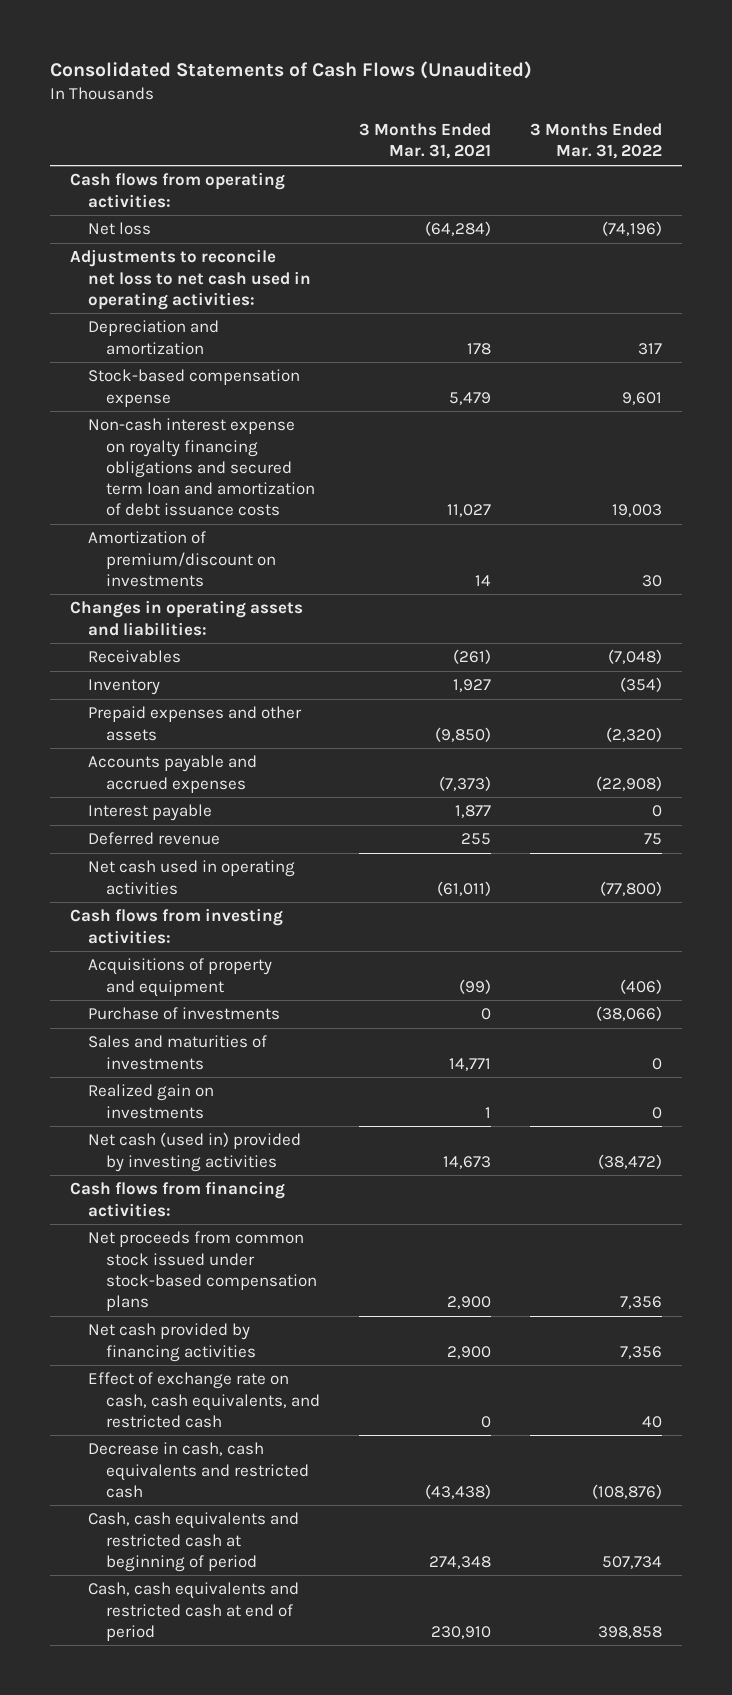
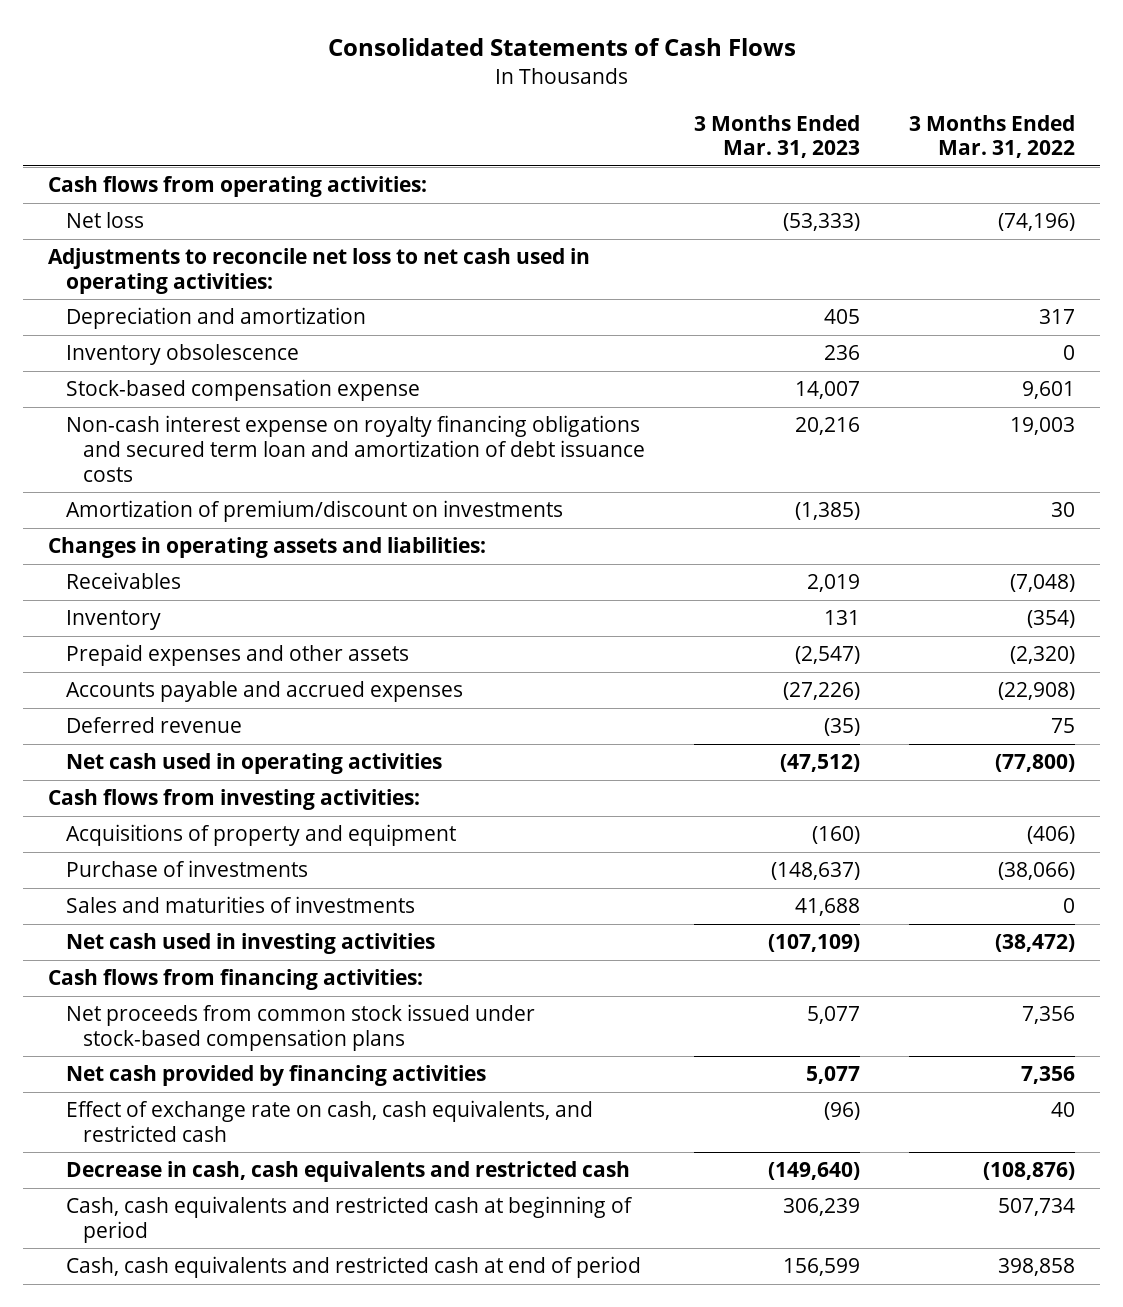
- Consolidated Statements of Cash Flows (Unaudited)
+ Consolidated Statements of Cash Flows
- | 3 Months Ended Mar. 31, 2021 | 3 Months Ended Mar. 31, 2022
+ | 3 Months Ended Mar. 31, 2023 | 3 Months Ended Mar. 31, 2022
+ Inventory obsolescence | 236 | 0
- Interest payable | 1,877 | 0
- Realized gain on investments | 1 | 0
- Net cash (used in) provided by investing activities | 14,673 | (38,472)
+ Net cash used in investing activities | (107,109) | (38,472)

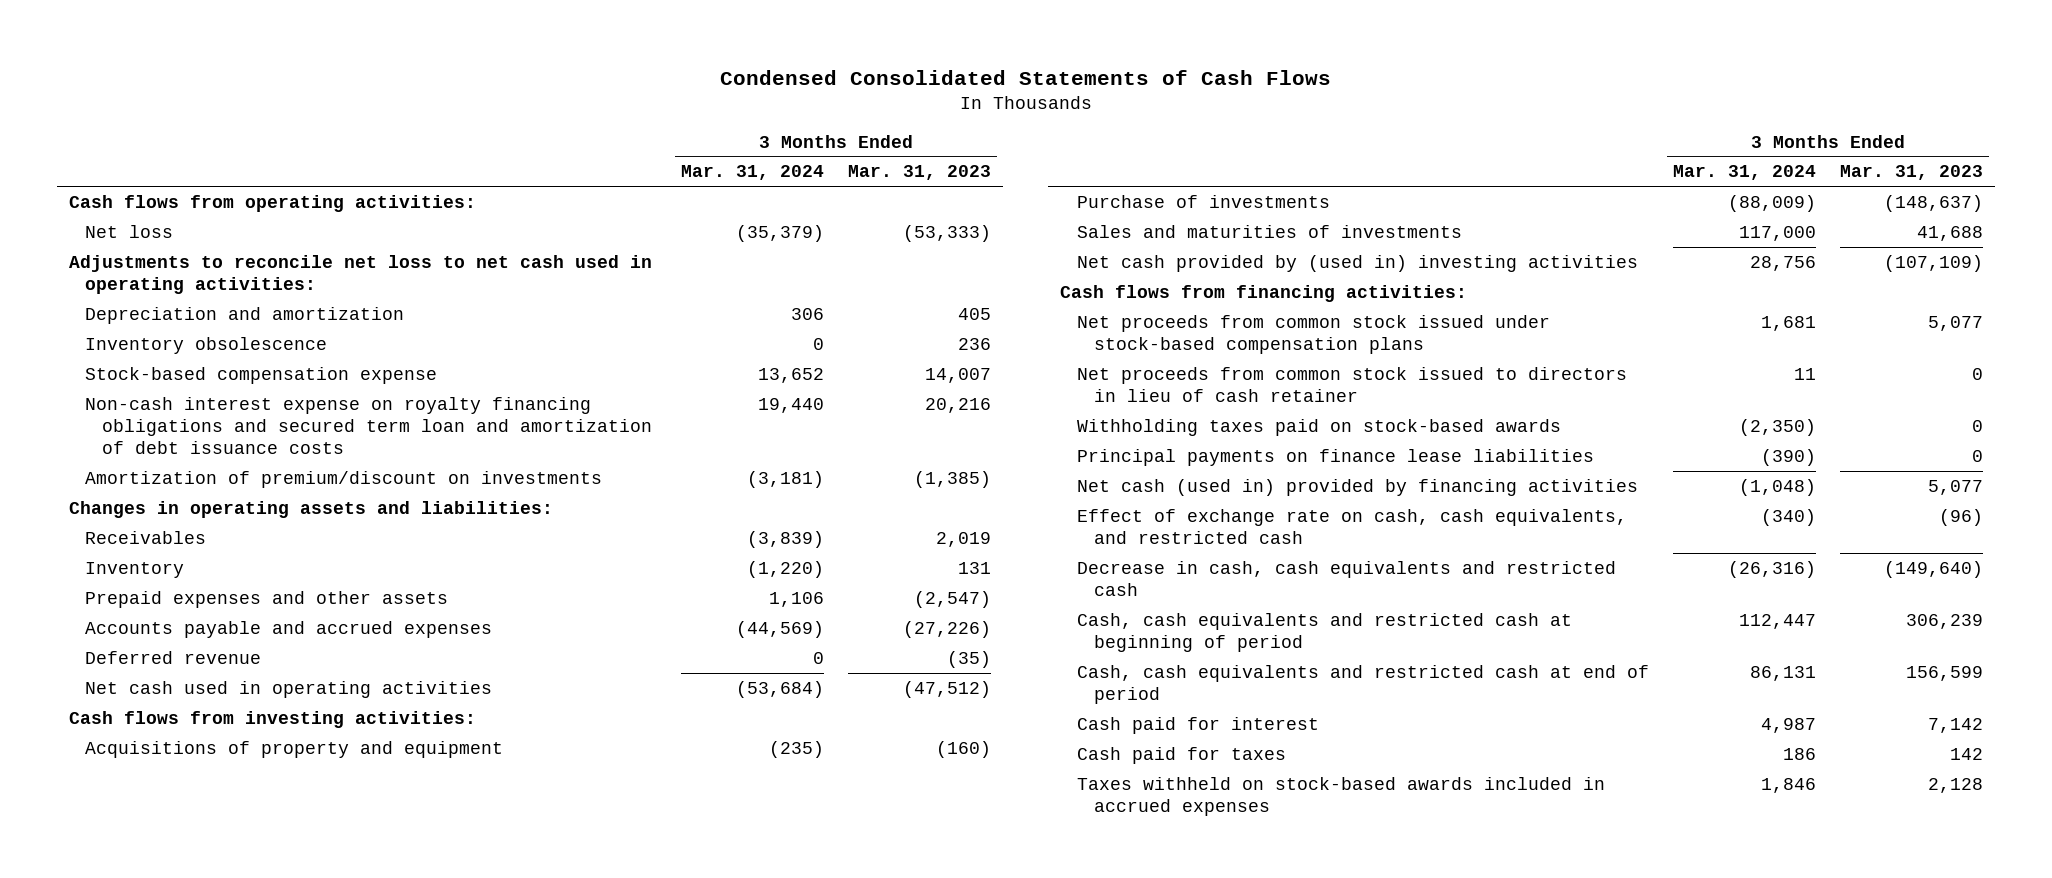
- Consolidated Statements of Cash Flows
+ Condensed Consolidated Statements of Cash Flows
- | 3 Months Ended Mar. 31, 2023 | 3 Months Ended Mar. 31, 2022
+ | 3 Months Ended Mar. 31, 2024 | 3 Months Ended Mar. 31, 2023
- Net cash used in investing activities | (107,109) | (38,472)
+ Net cash provided by (used in) investing activities | 28,756 | (107,109)
- Net cash provided by financing activities | 5,077 | 7,356
+ Net proceeds from common stock issued to directors in lieu of cash retainer | 11 | 0
+ Withholding taxes paid on stock-based awards | (2,350) | 0
+ Principal payments on finance lease liabilities | (390) | 0
+ Net cash (used in) provided by financing activities | (1,048) | 5,077
+ Cash paid for interest | 4,987 | 7,142
+ Cash paid for taxes | 186 | 142
+ Taxes withheld on stock-based awards included in accrued expenses | 1,846 | 2,128

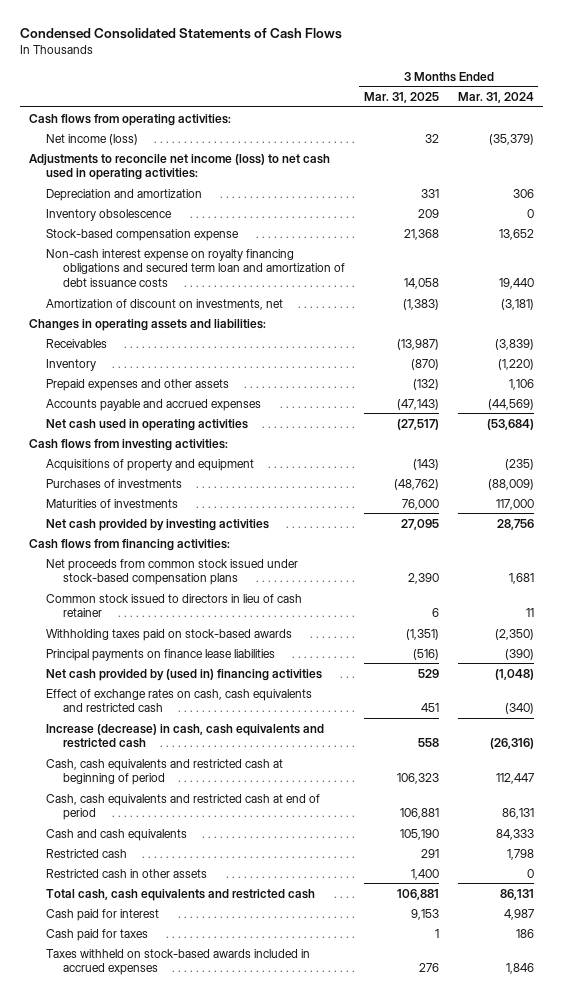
- | 3 Months Ended Mar. 31, 2024 | 3 Months Ended Mar. 31, 2023
+ | 3 Months Ended Mar. 31, 2025 | 3 Months Ended Mar. 31, 2024
- Net loss | (35,379) | (53,333)
- Adjustments to reconcile net loss to net cash used in operating activities:
+ Net income (loss) | 32 | (35,379)
+ Adjustments to reconcile net income (loss) to net cash used in operating activities:
- Amortization of premium/discount on investments | (3,181) | (1,385)
+ Amortization of discount on investments, net | (1,383) | (3,181)
- Deferred revenue | 0 | (35)
- Purchase of investments | (88,009) | (148,637)
- Sales and maturities of investments | 117,000 | 41,688
- Net cash provided by (used in) investing activities | 28,756 | (107,109)
+ Purchases of investments | (48,762) | (88,009)
+ Maturities of investments | 76,000 | 117,000
+ Net cash provided by investing activities | 27,095 | 28,756
- Net proceeds from common stock issued to directors in lieu of cash retainer | 11 | 0
+ Common stock issued to directors in lieu of cash retainer | 6 | 11
- Net cash (used in) provided by financing activities | (1,048) | 5,077
- Effect of exchange rate on cash, cash equivalents, and restricted cash | (340) | (96)
- Decrease in cash, cash equivalents and restricted cash | (26,316) | (149,640)
+ Net cash provided by (used in) financing activities | 529 | (1,048)
+ Effect of exchange rates on cash, cash equivalents and restricted cash | 451 | (340)
+ Increase (decrease) in cash, cash equivalents and restricted cash | 558 | (26,316)
+ Cash and cash equivalents | 105,190 | 84,333
+ Restricted cash | 291 | 1,798
+ Restricted cash in other assets | 1,400 | 0
+ Total cash, cash equivalents and restricted cash | 106,881 | 86,131

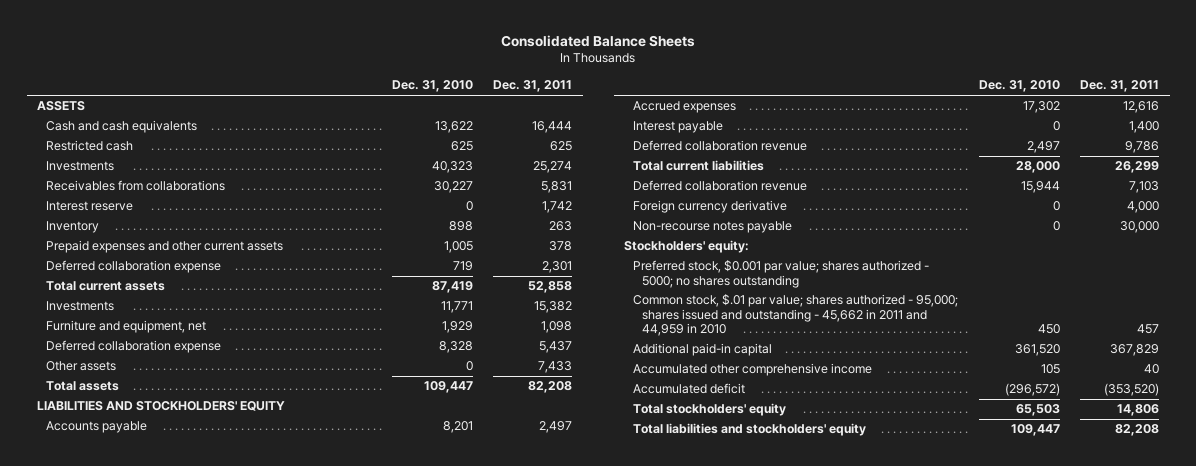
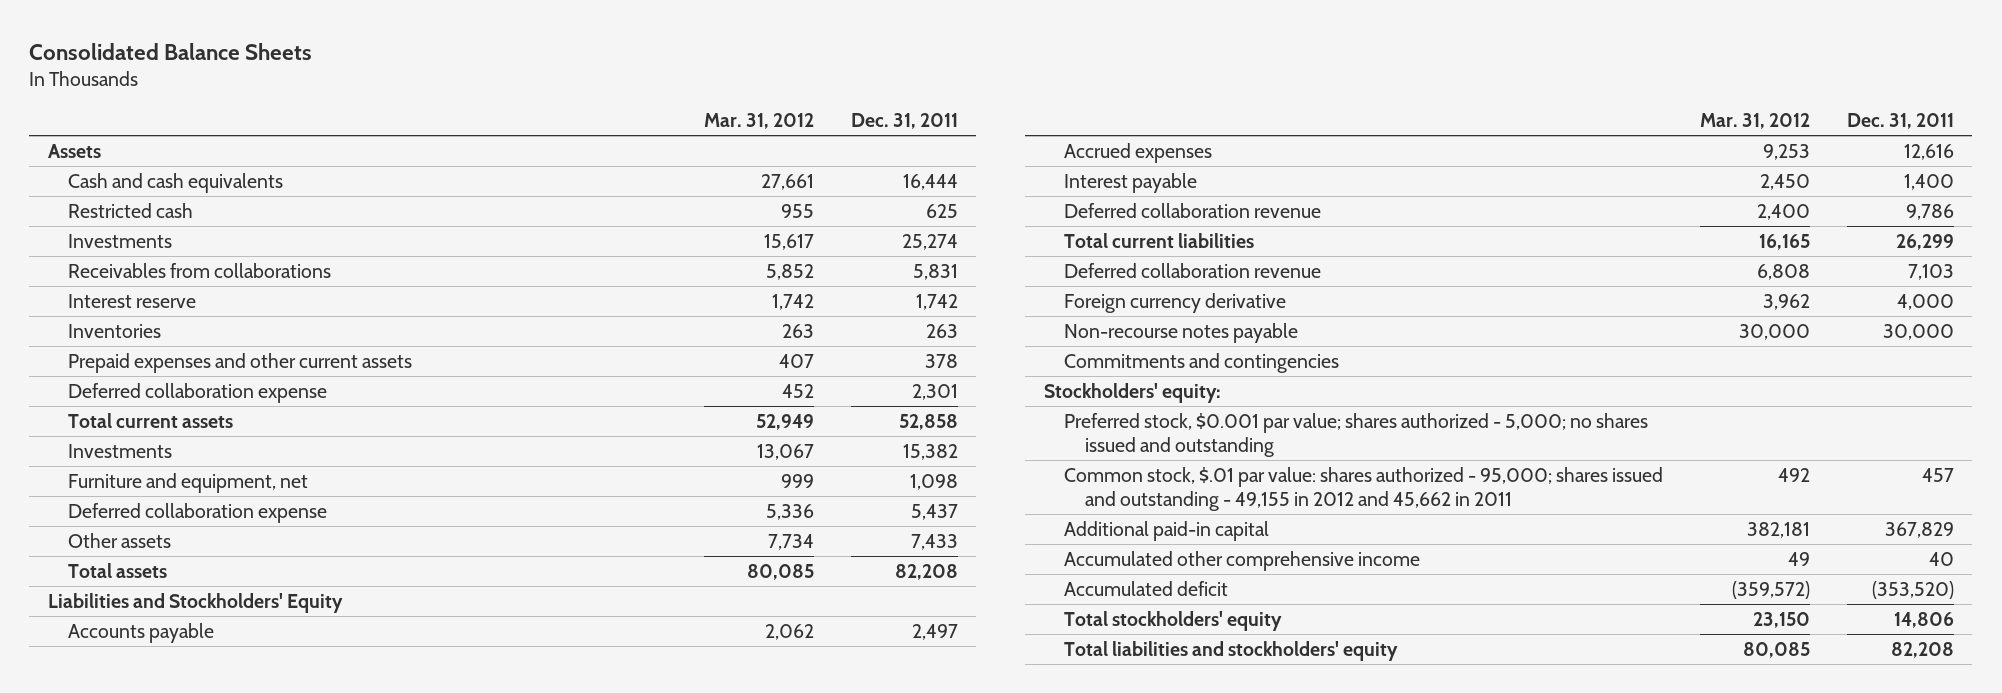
- | Dec. 31, 2010 | Dec. 31, 2011
+ | Mar. 31, 2012 | Dec. 31, 2011
- ASSETS
+ Assets
- Inventory | 898 | 263
+ Inventories | 263 | 263
- LIABILITIES AND STOCKHOLDERS' EQUITY
+ Liabilities and Stockholders' Equity
+ Commitments and contingencies
- Preferred stock, $0.001 par value; shares authorized - 5000; no shares outstanding
- Common stock, $.01 par value; shares authorized - 95,000; shares issued and outstanding - 45,662 in 2011 and 44,959 in 2010 | 450 | 457
+ Preferred stock, $0.001 par value; shares authorized - 5,000; no shares issued and outstanding
+ Common stock, $.01 par value: shares authorized - 95,000; shares issued and outstanding - 49,155 in 2012 and 45,662 in 2011 | 492 | 457

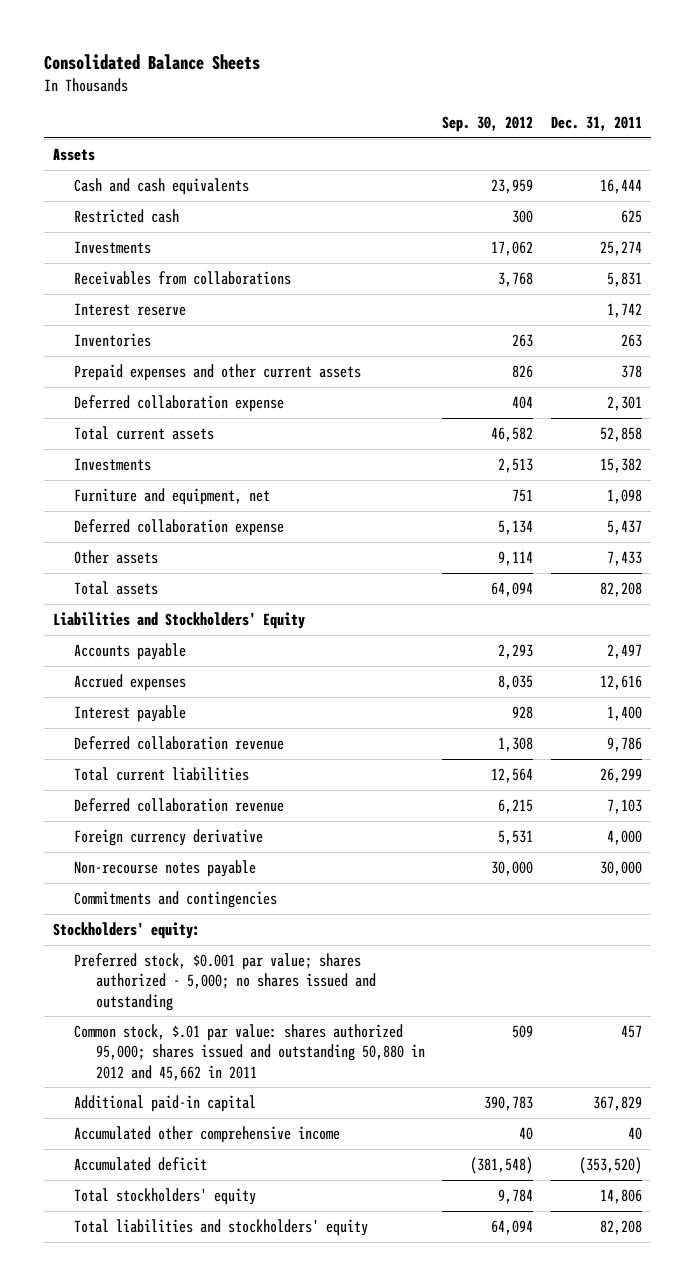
- | Mar. 31, 2012 | Dec. 31, 2011
+ | Sep. 30, 2012 | Dec. 31, 2011
- Common stock, $.01 par value: shares authorized - 95,000; shares issued and outstanding - 49,155 in 2012 and 45,662 in 2011 | 492 | 457
+ Common stock, $.01 par value: shares authorized 95,000; shares issued and outstanding 50,880 in 2012 and 45,662 in 2011 | 509 | 457

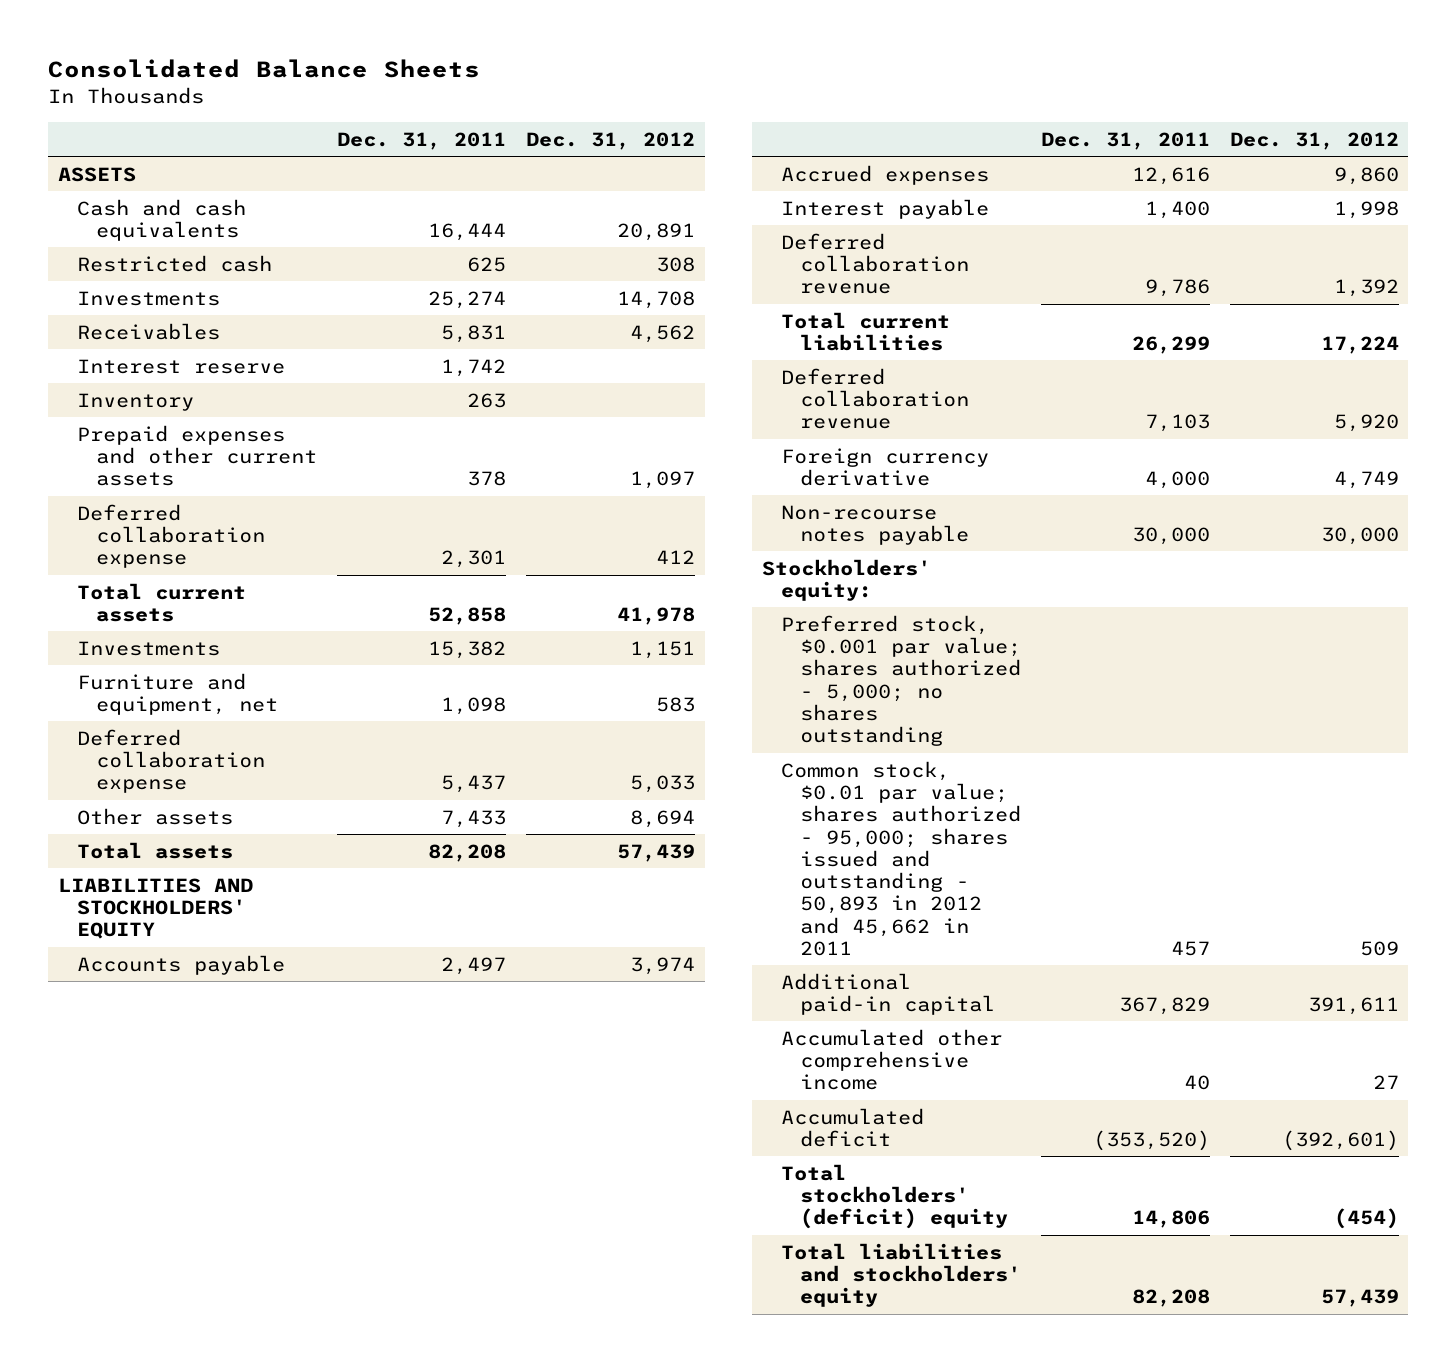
- | Sep. 30, 2012 | Dec. 31, 2011
+ | Dec. 31, 2011 | Dec. 31, 2012
- Assets
+ ASSETS
- Receivables from collaborations | 3,768 | 5,831
+ Receivables | 5,831 | 4,562
- Inventories | 263 | 263
+ Inventory | 263 |
- Liabilities and Stockholders' Equity
+ LIABILITIES AND STOCKHOLDERS' EQUITY
- Commitments and contingencies
- Preferred stock, $0.001 par value; shares authorized - 5,000; no shares issued and outstanding
- Common stock, $.01 par value: shares authorized 95,000; shares issued and outstanding 50,880 in 2012 and 45,662 in 2011 | 509 | 457
+ Preferred stock, $0.001 par value; shares authorized - 5,000; no shares outstanding
+ Common stock, $0.01 par value; shares authorized - 95,000; shares issued and outstanding - 50,893 in 2012 and 45,662 in 2011 | 457 | 509
- Total stockholders' equity | 9,784 | 14,806
+ Total stockholders' (deficit) equity | 14,806 | (454)

